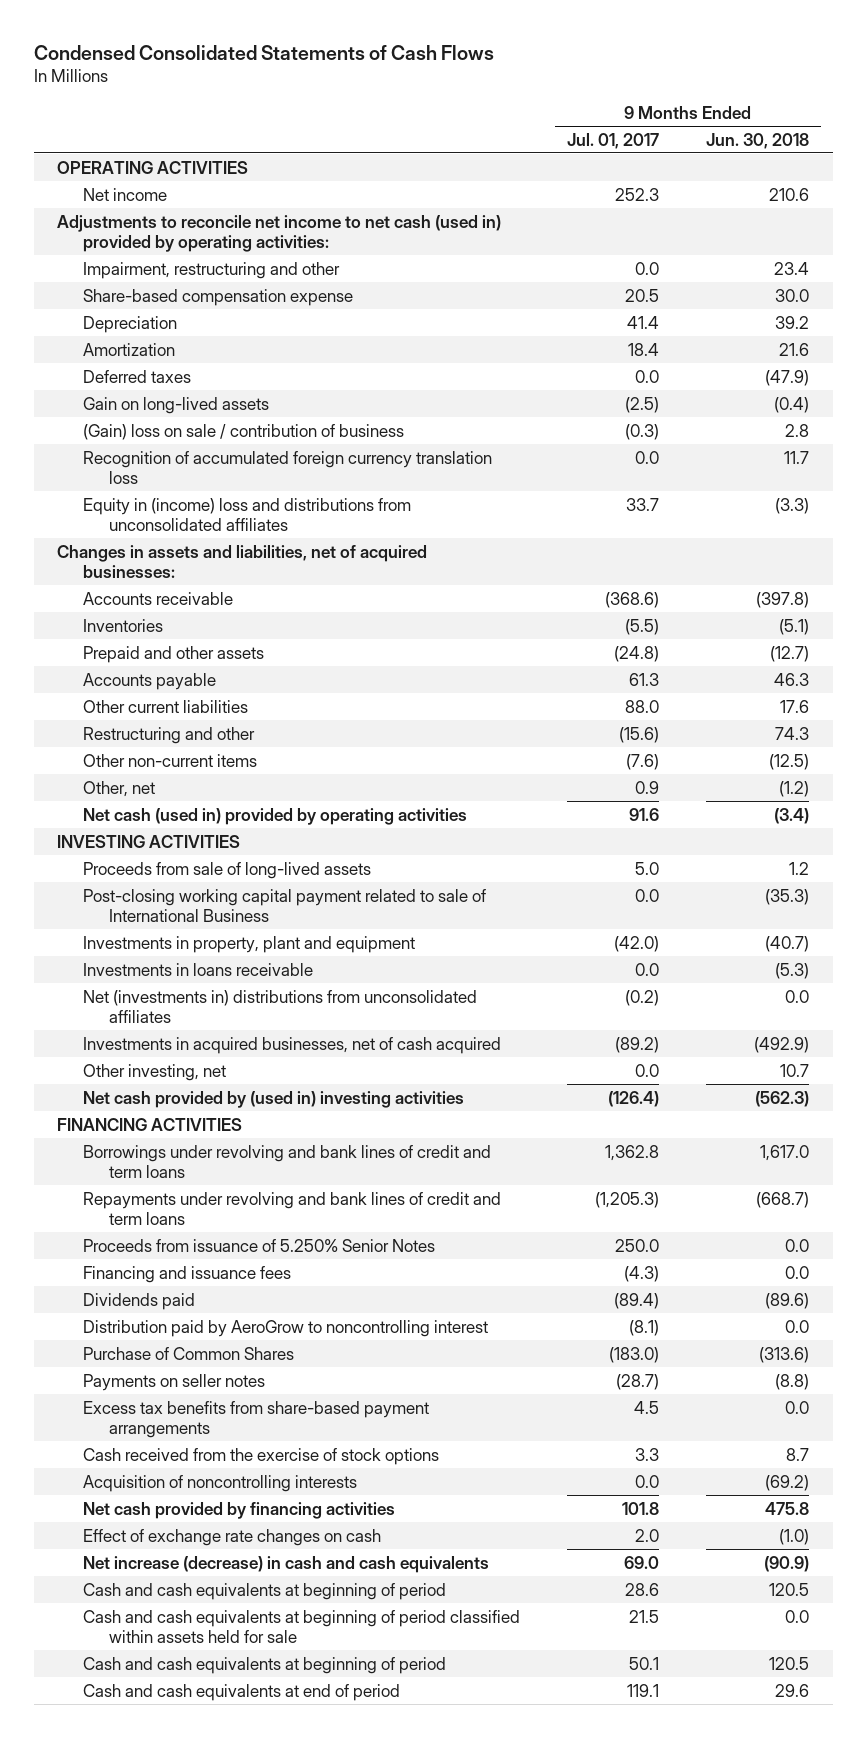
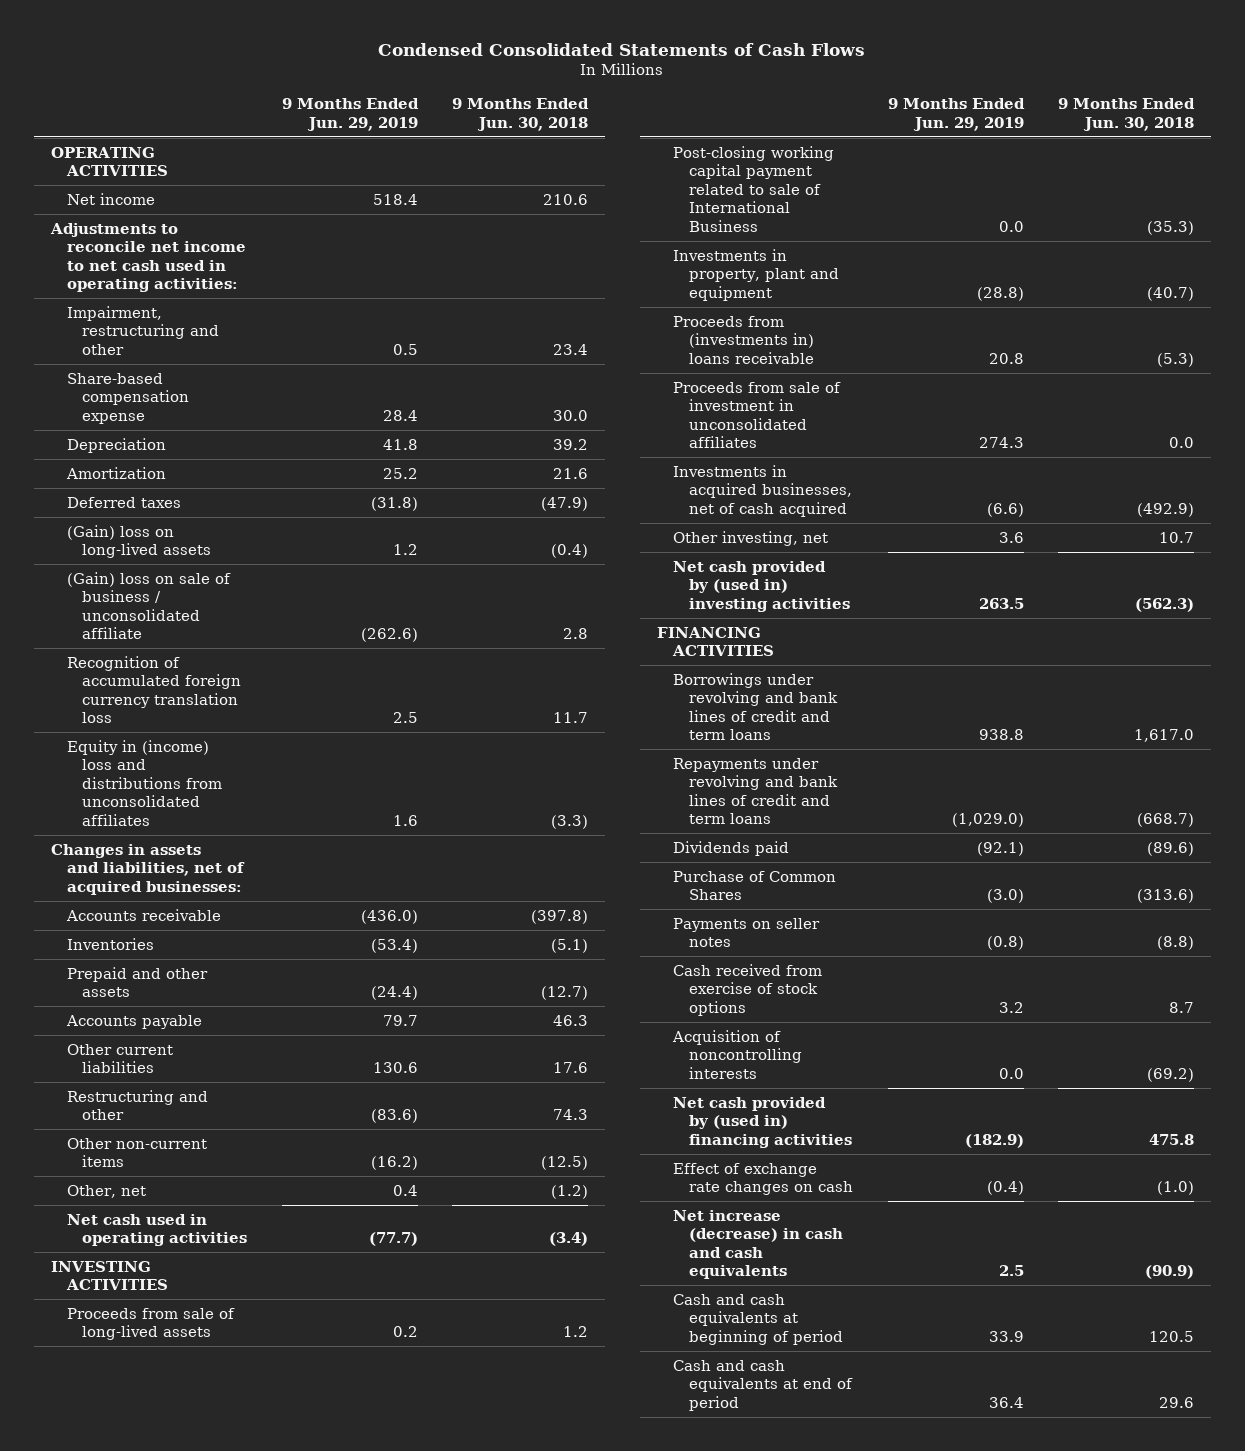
- | 9 Months Ended Jul. 01, 2017 | 9 Months Ended Jun. 30, 2018
+ | 9 Months Ended Jun. 29, 2019 | 9 Months Ended Jun. 30, 2018
- Adjustments to reconcile net income to net cash (used in) provided by operating activities:
+ Adjustments to reconcile net income to net cash used in operating activities:
- Gain on long-lived assets | (2.5) | (0.4)
- (Gain) loss on sale / contribution of business | (0.3) | 2.8
+ (Gain) loss on long-lived assets | 1.2 | (0.4)
+ (Gain) loss on sale of business / unconsolidated affiliate | (262.6) | 2.8
- Net cash (used in) provided by operating activities | 91.6 | (3.4)
+ Net cash used in operating activities | (77.7) | (3.4)
- Investments in loans receivable | 0.0 | (5.3)
- Net (investments in) distributions from unconsolidated affiliates | (0.2) | 0.0
+ Proceeds from (investments in) loans receivable | 20.8 | (5.3)
+ Proceeds from sale of investment in unconsolidated affiliates | 274.3 | 0.0
- Proceeds from issuance of 5.250% Senior Notes | 250.0 | 0.0
- Financing and issuance fees | (4.3) | 0.0
- Distribution paid by AeroGrow to noncontrolling interest | (8.1) | 0.0
- Excess tax benefits from share-based payment arrangements | 4.5 | 0.0
- Cash received from the exercise of stock options | 3.3 | 8.7
+ Cash received from exercise of stock options | 3.2 | 8.7
- Net cash provided by financing activities | 101.8 | 475.8
+ Net cash provided by (used in) financing activities | (182.9) | 475.8
- Cash and cash equivalents at beginning of period classified within assets held for sale | 21.5 | 0.0
- Cash and cash equivalents at beginning of period | 50.1 | 120.5

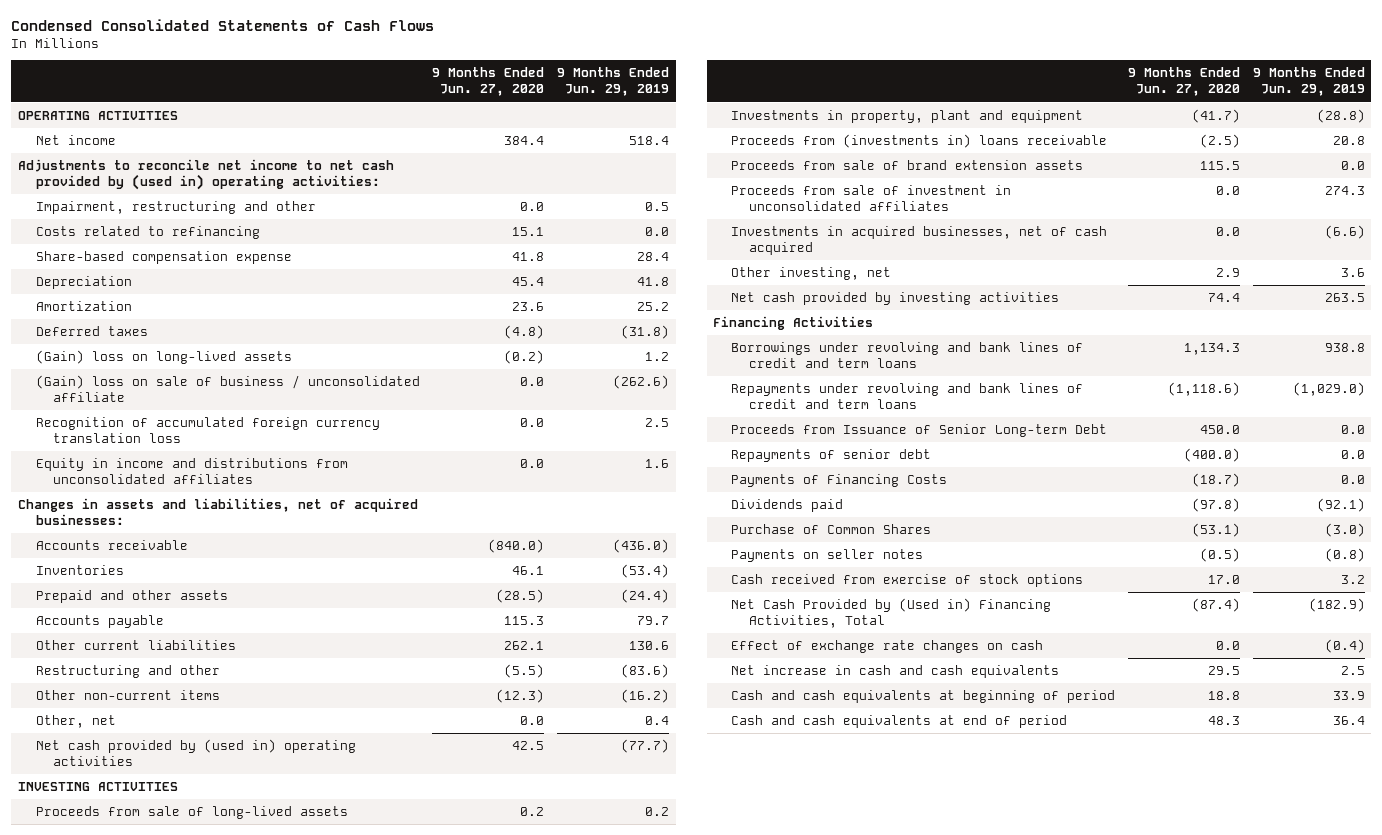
- | 9 Months Ended Jun. 29, 2019 | 9 Months Ended Jun. 30, 2018
+ | 9 Months Ended Jun. 27, 2020 | 9 Months Ended Jun. 29, 2019
- Adjustments to reconcile net income to net cash used in operating activities:
+ Adjustments to reconcile net income to net cash provided by (used in) operating activities:
+ Costs related to refinancing | 15.1 | 0.0
- Equity in (income) loss and distributions from unconsolidated affiliates | 1.6 | (3.3)
+ Equity in income and distributions from unconsolidated affiliates | 0.0 | 1.6
- Net cash used in operating activities | (77.7) | (3.4)
+ Net cash provided by (used in) operating activities | 42.5 | (77.7)
- Post-closing working capital payment related to sale of International Business | 0.0 | (35.3)
+ Proceeds from sale of brand extension assets | 115.5 | 0.0
- Net cash provided by (used in) investing activities | 263.5 | (562.3)
- FINANCING ACTIVITIES
+ Net cash provided by investing activities | 74.4 | 263.5
+ Financing Activities
+ Proceeds from Issuance of Senior Long-term Debt | 450.0 | 0.0
+ Repayments of senior debt | (400.0) | 0.0
+ Payments of Financing Costs | (18.7) | 0.0
- Acquisition of noncontrolling interests | 0.0 | (69.2)
- Net cash provided by (used in) financing activities | (182.9) | 475.8
+ Net Cash Provided by (Used in) Financing Activities, Total | (87.4) | (182.9)
- Net increase (decrease) in cash and cash equivalents | 2.5 | (90.9)
+ Net increase in cash and cash equivalents | 29.5 | 2.5

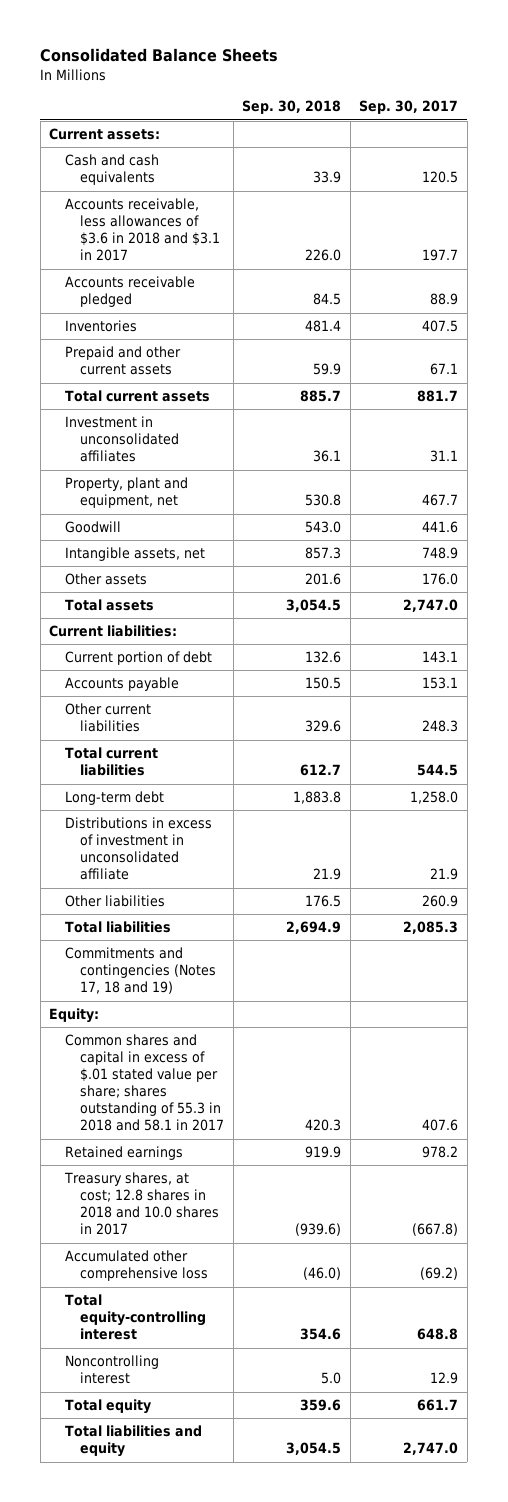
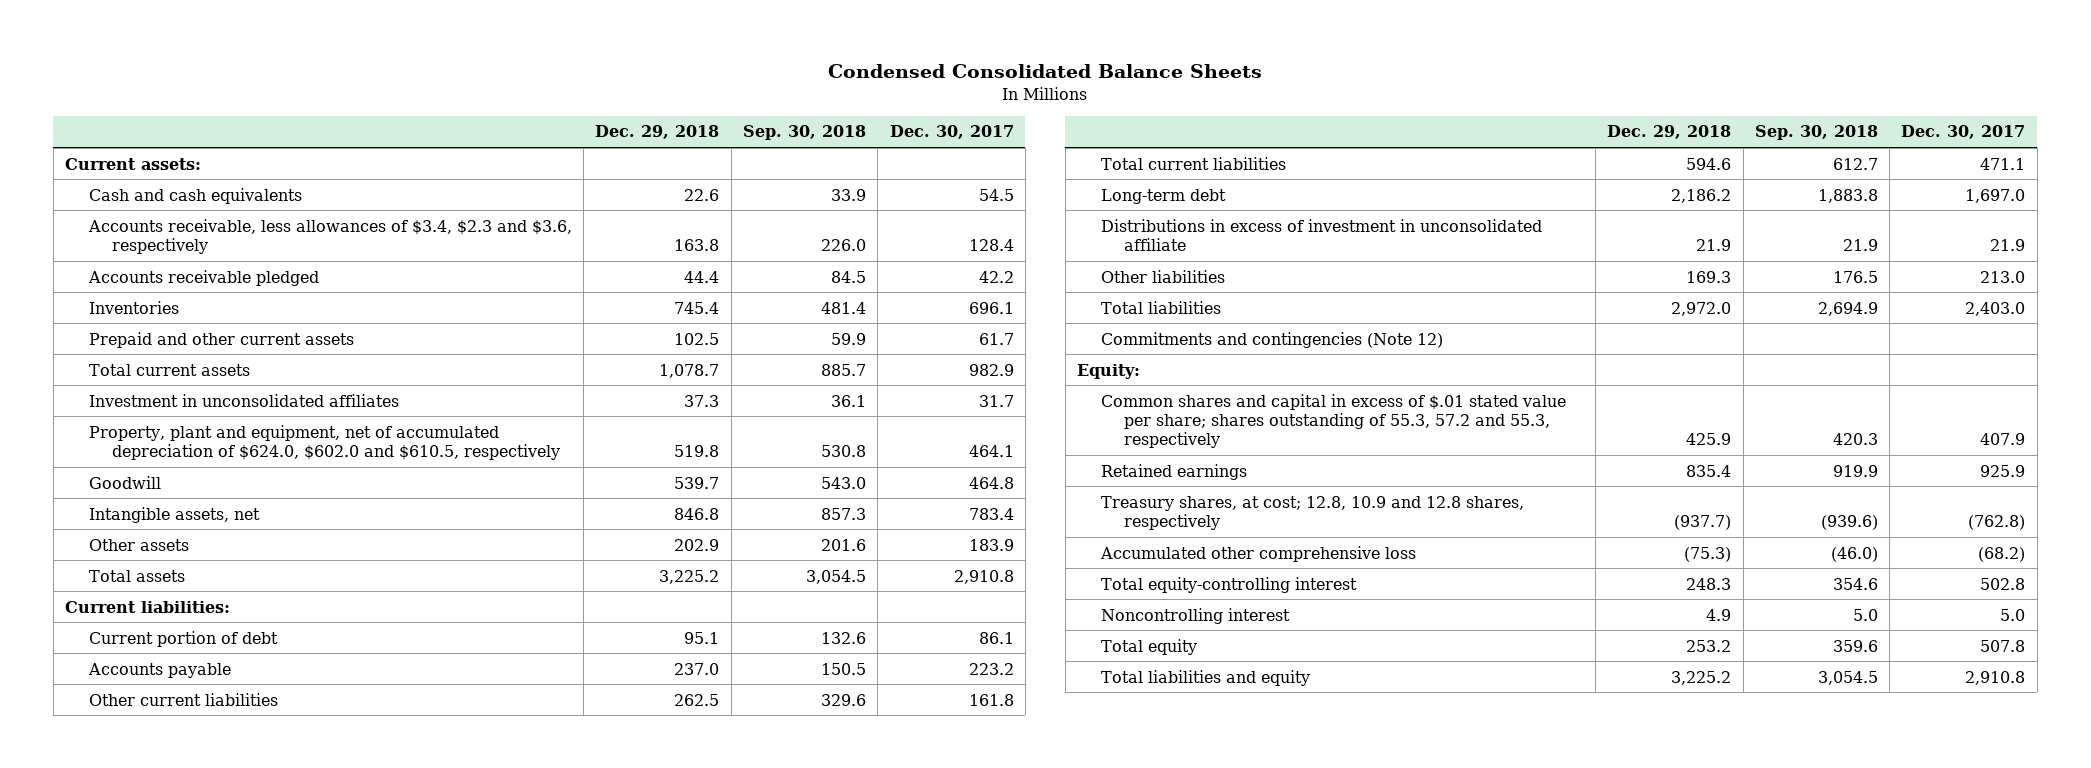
- Consolidated Balance Sheets
+ Condensed Consolidated Balance Sheets
- | Sep. 30, 2018 | Sep. 30, 2017
+ | Dec. 29, 2018 | Sep. 30, 2018 | Dec. 30, 2017
- Accounts receivable, less allowances of $3.6 in 2018 and $3.1 in 2017 | 226.0 | 197.7
+ Accounts receivable, less allowances of $3.4, $2.3 and $3.6, respectively | 163.8 | 226.0 | 128.4
- Property, plant and equipment, net | 530.8 | 467.7
+ Property, plant and equipment, net of accumulated depreciation of $624.0, $602.0 and $610.5, respectively | 519.8 | 530.8 | 464.1
- Commitments and contingencies (Notes 17, 18 and 19)
+ Commitments and contingencies (Note 12)
- Common shares and capital in excess of $.01 stated value per share; shares outstanding of 55.3 in 2018 and 58.1 in 2017 | 420.3 | 407.6
+ Common shares and capital in excess of $.01 stated value per share; shares outstanding of 55.3, 57.2 and 55.3, respectively | 425.9 | 420.3 | 407.9
- Treasury shares, at cost; 12.8 shares in 2018 and 10.0 shares in 2017 | (939.6) | (667.8)
+ Treasury shares, at cost; 12.8, 10.9 and 12.8 shares, respectively | (937.7) | (939.6) | (762.8)

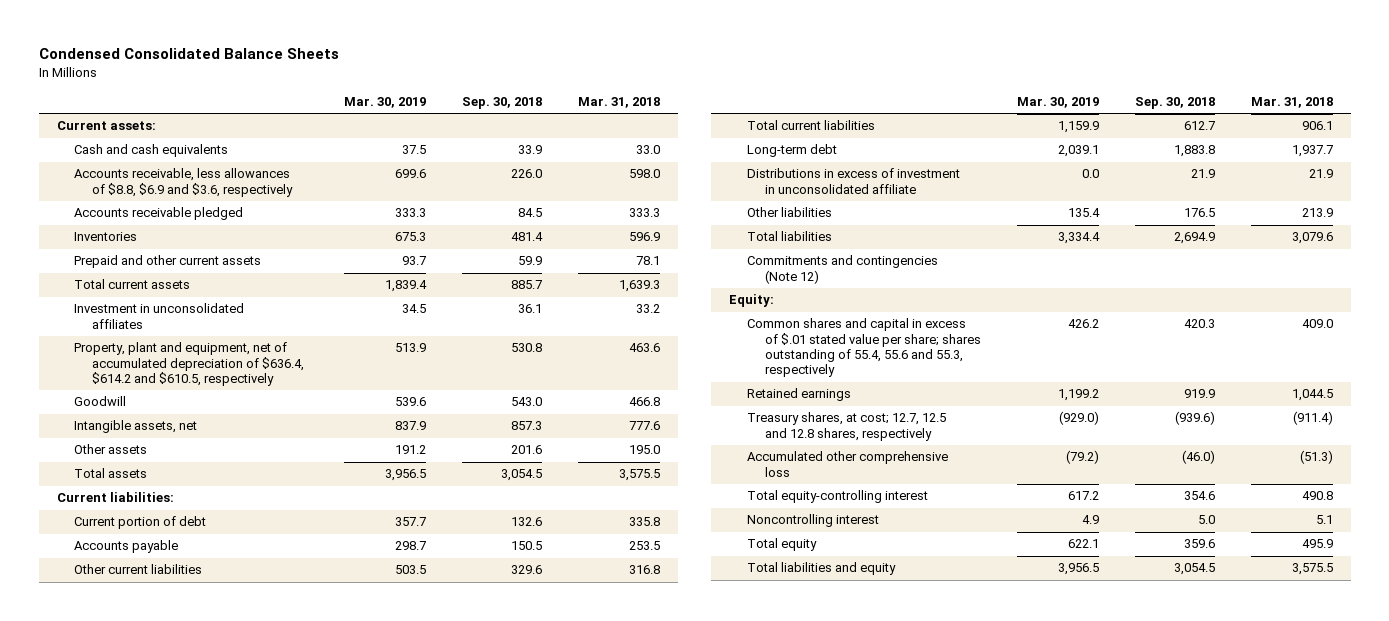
- | Dec. 29, 2018 | Sep. 30, 2018 | Dec. 30, 2017
+ | Mar. 30, 2019 | Sep. 30, 2018 | Mar. 31, 2018
- Accounts receivable, less allowances of $3.4, $2.3 and $3.6, respectively | 163.8 | 226.0 | 128.4
+ Accounts receivable, less allowances of $8.8, $6.9 and $3.6, respectively | 699.6 | 226.0 | 598.0
- Property, plant and equipment, net of accumulated depreciation of $624.0, $602.0 and $610.5, respectively | 519.8 | 530.8 | 464.1
+ Property, plant and equipment, net of accumulated depreciation of $636.4, $614.2 and $610.5, respectively | 513.9 | 530.8 | 463.6
- Common shares and capital in excess of $.01 stated value per share; shares outstanding of 55.3, 57.2 and 55.3, respectively | 425.9 | 420.3 | 407.9
+ Common shares and capital in excess of $.01 stated value per share; shares outstanding of 55.4, 55.6 and 55.3, respectively | 426.2 | 420.3 | 409.0
- Treasury shares, at cost; 12.8, 10.9 and 12.8 shares, respectively | (937.7) | (939.6) | (762.8)
+ Treasury shares, at cost; 12.7, 12.5 and 12.8 shares, respectively | (929.0) | (939.6) | (911.4)

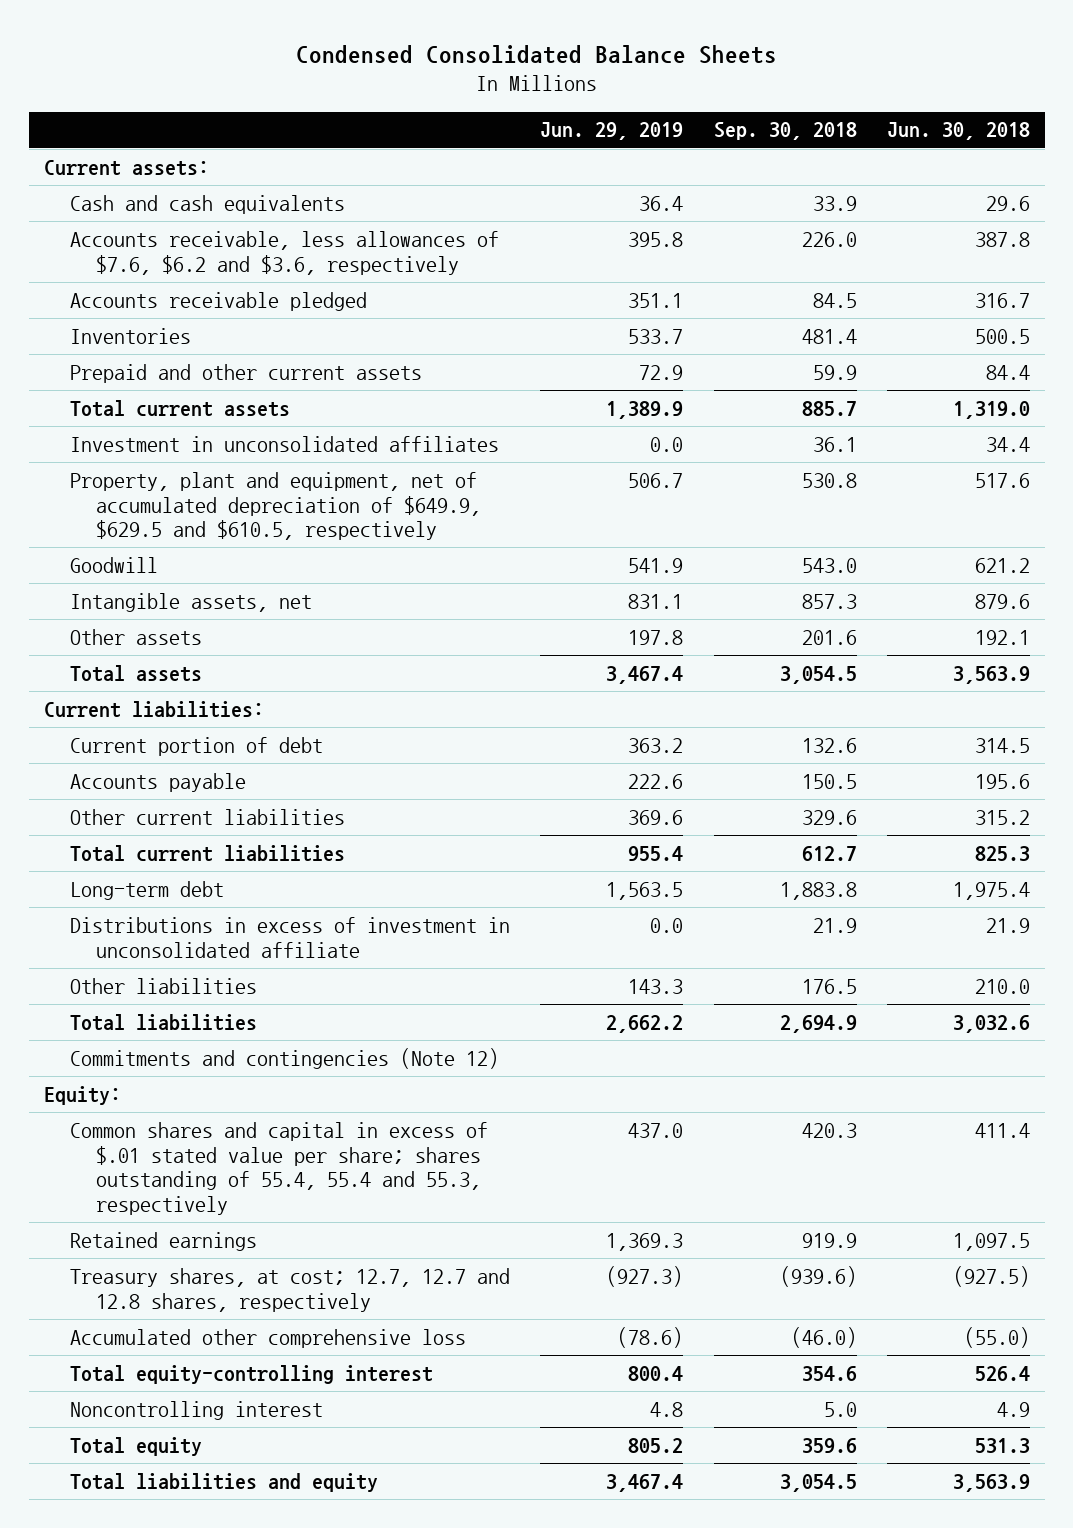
- | Mar. 30, 2019 | Sep. 30, 2018 | Mar. 31, 2018
+ | Jun. 29, 2019 | Sep. 30, 2018 | Jun. 30, 2018
- Accounts receivable, less allowances of $8.8, $6.9 and $3.6, respectively | 699.6 | 226.0 | 598.0
+ Accounts receivable, less allowances of $7.6, $6.2 and $3.6, respectively | 395.8 | 226.0 | 387.8
- Property, plant and equipment, net of accumulated depreciation of $636.4, $614.2 and $610.5, respectively | 513.9 | 530.8 | 463.6
+ Property, plant and equipment, net of accumulated depreciation of $649.9, $629.5 and $610.5, respectively | 506.7 | 530.8 | 517.6
- Common shares and capital in excess of $.01 stated value per share; shares outstanding of 55.4, 55.6 and 55.3, respectively | 426.2 | 420.3 | 409.0
+ Common shares and capital in excess of $.01 stated value per share; shares outstanding of 55.4, 55.4 and 55.3, respectively | 437.0 | 420.3 | 411.4
- Treasury shares, at cost; 12.7, 12.5 and 12.8 shares, respectively | (929.0) | (939.6) | (911.4)
+ Treasury shares, at cost; 12.7, 12.7 and 12.8 shares, respectively | (927.3) | (939.6) | (927.5)

